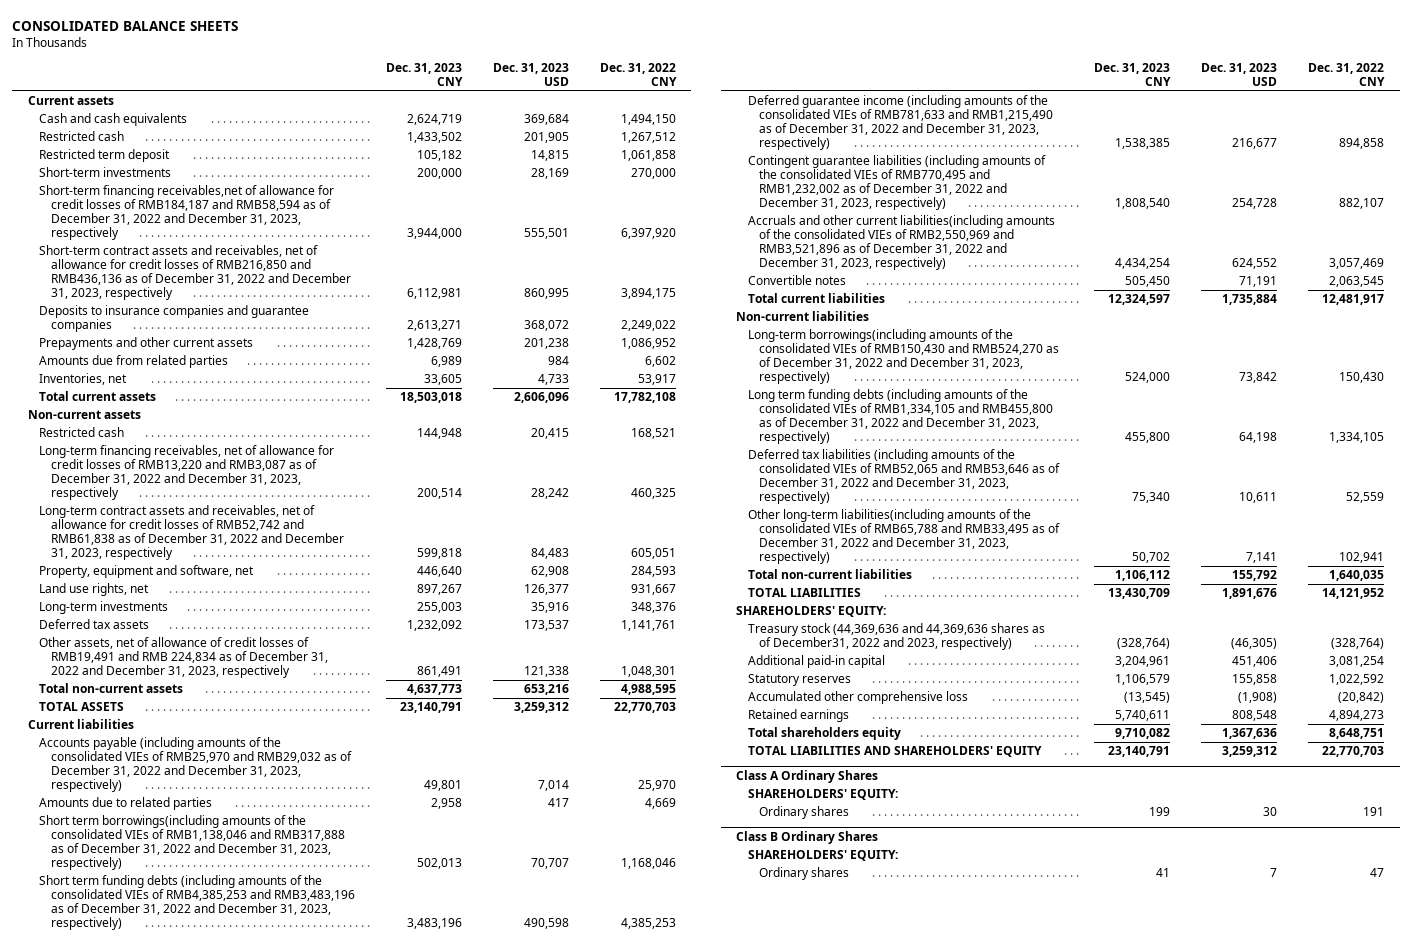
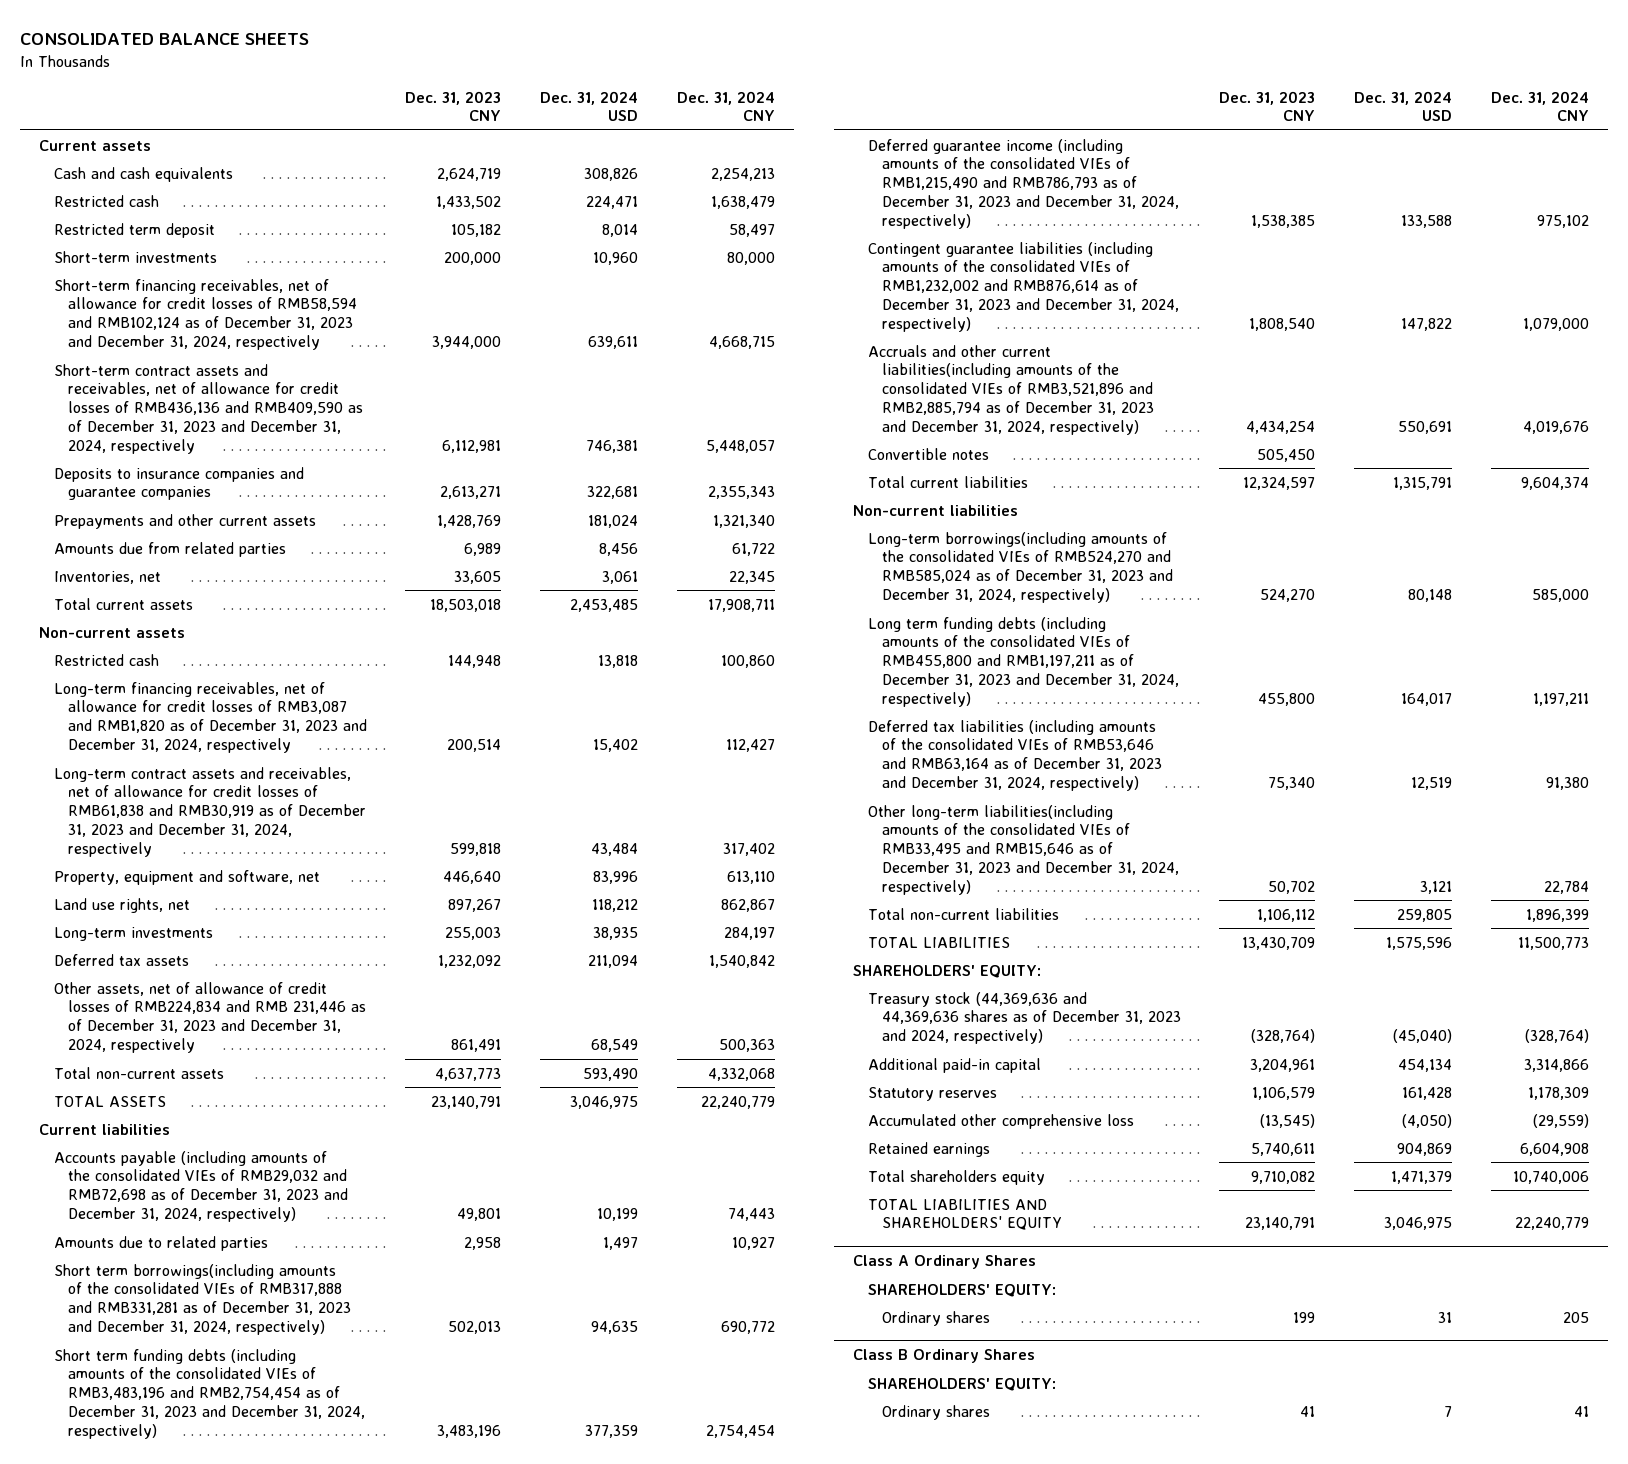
- | Dec. 31, 2023 CNY | Dec. 31, 2023 USD | Dec. 31, 2022 CNY
+ | Dec. 31, 2023 CNY | Dec. 31, 2024 USD | Dec. 31, 2024 CNY
- Short-term financing receivables,net of allowance for credit losses of RMB184,187 and RMB58,594 as of December 31, 2022 and December 31, 2023, respectively | 3,944,000 | 555,501 | 6,397,920
- Short-term contract assets and receivables, net of allowance for credit losses of RMB216,850 and RMB436,136 as of December 31, 2022 and December 31, 2023, respectively | 6,112,981 | 860,995 | 3,894,175
+ Short-term financing receivables, net of allowance for credit losses of RMB58,594 and RMB102,124 as of December 31, 2023 and December 31, 2024, respectively | 3,944,000 | 639,611 | 4,668,715
+ Short-term contract assets and receivables, net of allowance for credit losses of RMB436,136 and RMB409,590 as of December 31, 2023 and December 31, 2024, respectively | 6,112,981 | 746,381 | 5,448,057
- Long-term financing receivables, net of allowance for credit losses of RMB13,220 and RMB3,087 as of December 31, 2022 and December 31, 2023, respectively | 200,514 | 28,242 | 460,325
- Long-term contract assets and receivables, net of allowance for credit losses of RMB52,742 and RMB61,838 as of December 31, 2022 and December 31, 2023, respectively | 599,818 | 84,483 | 605,051
+ Long-term financing receivables, net of allowance for credit losses of RMB3,087 and RMB1,820 as of December 31, 2023 and December 31, 2024, respectively | 200,514 | 15,402 | 112,427
+ Long-term contract assets and receivables, net of allowance for credit losses of RMB61,838 and RMB30,919 as of December 31, 2023 and December 31, 2024, respectively | 599,818 | 43,484 | 317,402
- Other assets, net of allowance of credit losses of RMB19,491 and RMB 224,834 as of December 31, 2022 and December 31, 2023, respectively | 861,491 | 121,338 | 1,048,301
+ Other assets, net of allowance of credit losses of RMB224,834 and RMB 231,446 as of December 31, 2023 and December 31, 2024, respectively | 861,491 | 68,549 | 500,363
- Accounts payable (including amounts of the consolidated VIEs of RMB25,970 and RMB29,032 as of December 31, 2022 and December 31, 2023, respectively) | 49,801 | 7,014 | 25,970
+ Accounts payable (including amounts of the consolidated VIEs of RMB29,032 and RMB72,698 as of December 31, 2023 and December 31, 2024, respectively) | 49,801 | 10,199 | 74,443
- Short term borrowings(including amounts of the consolidated VIEs of RMB1,138,046 and RMB317,888 as of December 31, 2022 and December 31, 2023, respectively) | 502,013 | 70,707 | 1,168,046
- Short term funding debts (including amounts of the consolidated VIEs of RMB4,385,253 and RMB3,483,196 as of December 31, 2022 and December 31, 2023, respectively) | 3,483,196 | 490,598 | 4,385,253
- Deferred guarantee income (including amounts of the consolidated VIEs of RMB781,633 and RMB1,215,490 as of December 31, 2022 and December 31, 2023, respectively) | 1,538,385 | 216,677 | 894,858
- Contingent guarantee liabilities (including amounts of the consolidated VIEs of RMB770,495 and RMB1,232,002 as of December 31, 2022 and December 31, 2023, respectively) | 1,808,540 | 254,728 | 882,107
- Accruals and other current liabilities(including amounts of the consolidated VIEs of RMB2,550,969 and RMB3,521,896 as of December 31, 2022 and December 31, 2023, respectively) | 4,434,254 | 624,552 | 3,057,469
+ Short term borrowings(including amounts of the consolidated VIEs of RMB317,888 and RMB331,281 as of December 31, 2023 and December 31, 2024, respectively) | 502,013 | 94,635 | 690,772
+ Short term funding debts (including amounts of the consolidated VIEs of RMB3,483,196 and RMB2,754,454 as of December 31, 2023 and December 31, 2024, respectively) | 3,483,196 | 377,359 | 2,754,454
+ Deferred guarantee income (including amounts of the consolidated VIEs of RMB1,215,490 and RMB786,793 as of December 31, 2023 and December 31, 2024, respectively) | 1,538,385 | 133,588 | 975,102
+ Contingent guarantee liabilities (including amounts of the consolidated VIEs of RMB1,232,002 and RMB876,614 as of December 31, 2023 and December 31, 2024, respectively) | 1,808,540 | 147,822 | 1,079,000
+ Accruals and other current liabilities(including amounts of the consolidated VIEs of RMB3,521,896 and RMB2,885,794 as of December 31, 2023 and December 31, 2024, respectively) | 4,434,254 | 550,691 | 4,019,676
- Long-term borrowings(including amounts of the consolidated VIEs of RMB150,430 and RMB524,270 as of December 31, 2022 and December 31, 2023, respectively) | 524,000 | 73,842 | 150,430
- Long term funding debts (including amounts of the consolidated VIEs of RMB1,334,105 and RMB455,800 as of December 31, 2022 and December 31, 2023, respectively) | 455,800 | 64,198 | 1,334,105
- Deferred tax liabilities (including amounts of the consolidated VIEs of RMB52,065 and RMB53,646 as of December 31, 2022 and December 31, 2023, respectively) | 75,340 | 10,611 | 52,559
- Other long-term liabilities(including amounts of the consolidated VIEs of RMB65,788 and RMB33,495 as of December 31, 2022 and December 31, 2023, respectively) | 50,702 | 7,141 | 102,941
+ Long-term borrowings(including amounts of the consolidated VIEs of RMB524,270 and RMB585,024 as of December 31, 2023 and December 31, 2024, respectively) | 524,270 | 80,148 | 585,000
+ Long term funding debts (including amounts of the consolidated VIEs of RMB455,800 and RMB1,197,211 as of December 31, 2023 and December 31, 2024, respectively) | 455,800 | 164,017 | 1,197,211
+ Deferred tax liabilities (including amounts of the consolidated VIEs of RMB53,646 and RMB63,164 as of December 31, 2023 and December 31, 2024, respectively) | 75,340 | 12,519 | 91,380
+ Other long-term liabilities(including amounts of the consolidated VIEs of RMB33,495 and RMB15,646 as of December 31, 2023 and December 31, 2024, respectively) | 50,702 | 3,121 | 22,784
- Treasury stock (44,369,636 and 44,369,636 shares as of December31, 2022 and 2023, respectively) | (328,764) | (46,305) | (328,764)
+ Treasury stock (44,369,636 and 44,369,636 shares as of December 31, 2023 and 2024, respectively) | (328,764) | (45,040) | (328,764)

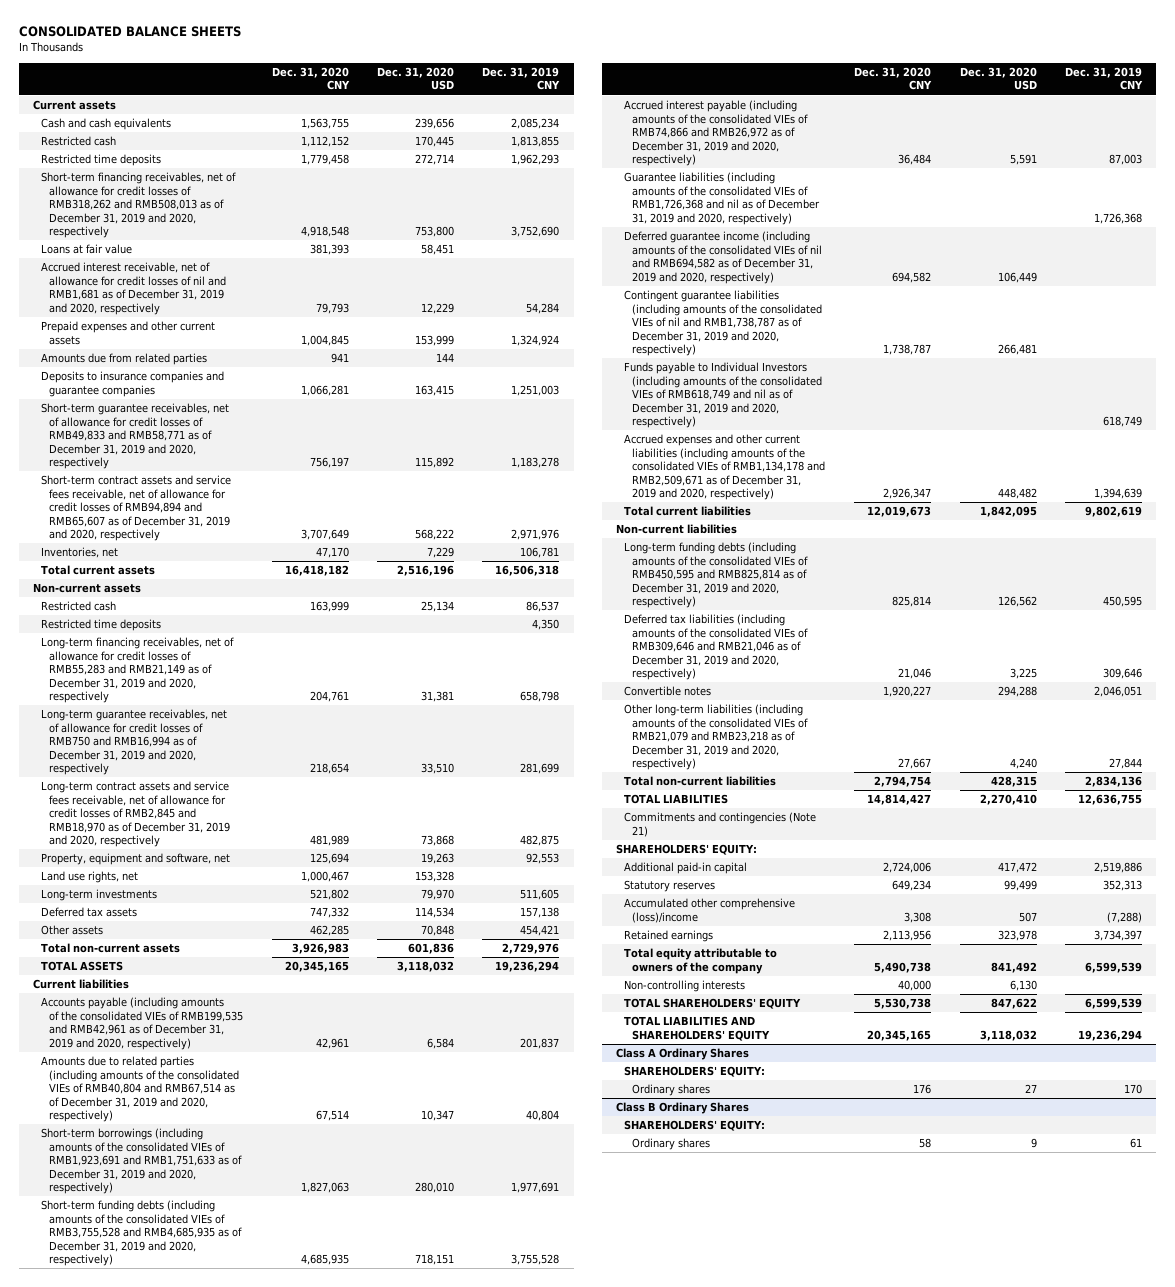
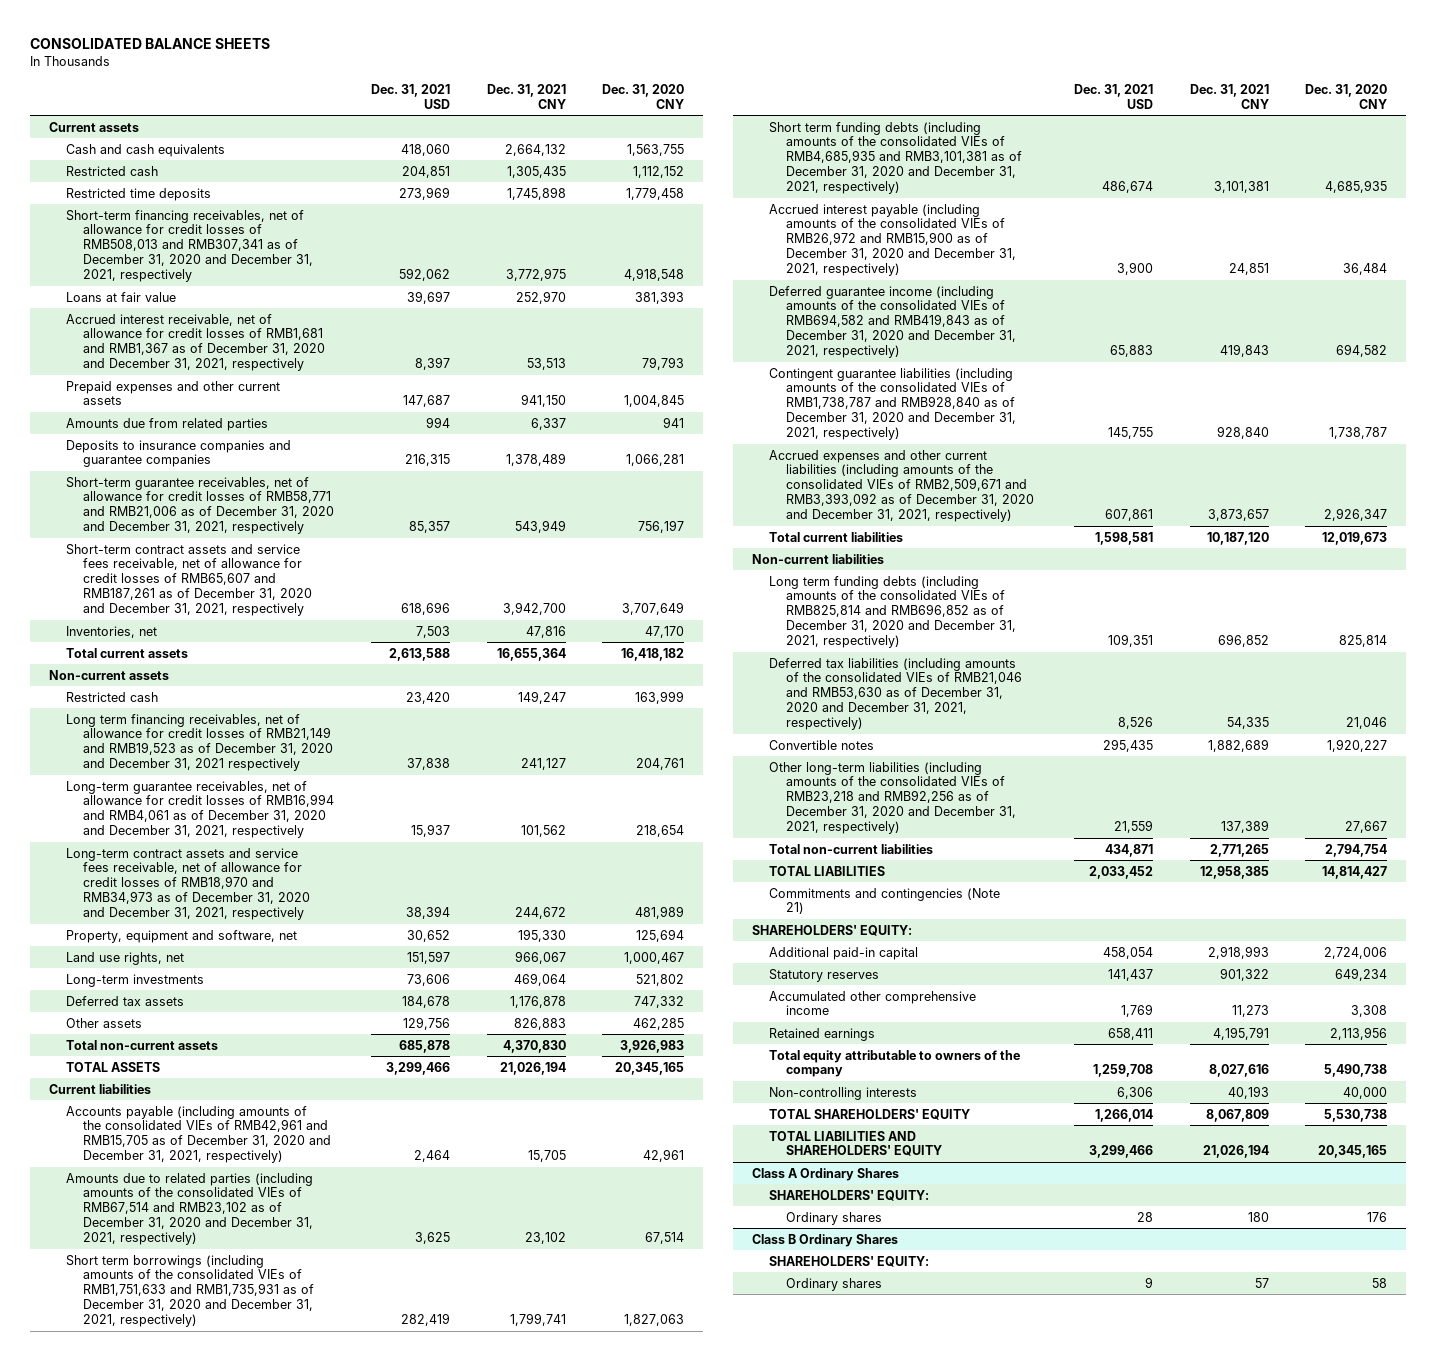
- | Dec. 31, 2020 CNY | Dec. 31, 2020 USD | Dec. 31, 2019 CNY
+ | Dec. 31, 2021 USD | Dec. 31, 2021 CNY | Dec. 31, 2020 CNY
- Short-term financing receivables, net of allowance for credit losses of RMB318,262 and RMB508,013 as of December 31, 2019 and 2020, respectively | 4,918,548 | 753,800 | 3,752,690
+ Short-term financing receivables, net of allowance for credit losses of RMB508,013 and RMB307,341 as of December 31, 2020 and December 31, 2021, respectively | 592,062 | 3,772,975 | 4,918,548
- Accrued interest receivable, net of allowance for credit losses of nil and RMB1,681 as of December 31, 2019 and 2020, respectively | 79,793 | 12,229 | 54,284
+ Accrued interest receivable, net of allowance for credit losses of RMB1,681 and RMB1,367 as of December 31, 2020 and December 31, 2021, respectively | 8,397 | 53,513 | 79,793
- Short-term guarantee receivables, net of allowance for credit losses of RMB49,833 and RMB58,771 as of December 31, 2019 and 2020, respectively | 756,197 | 115,892 | 1,183,278
- Short-term contract assets and service fees receivable, net of allowance for credit losses of RMB94,894 and RMB65,607 as of December 31, 2019 and 2020, respectively | 3,707,649 | 568,222 | 2,971,976
+ Short-term guarantee receivables, net of allowance for credit losses of RMB58,771 and RMB21,006 as of December 31, 2020 and December 31, 2021, respectively | 85,357 | 543,949 | 756,197
+ Short-term contract assets and service fees receivable, net of allowance for credit losses of RMB65,607 and RMB187,261 as of December 31, 2020 and December 31, 2021, respectively | 618,696 | 3,942,700 | 3,707,649
- Restricted time deposits | | | 4,350
- Long-term financing receivables, net of allowance for credit losses of RMB55,283 and RMB21,149 as of December 31, 2019 and 2020, respectively | 204,761 | 31,381 | 658,798
- Long-term guarantee receivables, net of allowance for credit losses of RMB750 and RMB16,994 as of December 31, 2019 and 2020, respectively | 218,654 | 33,510 | 281,699
- Long-term contract assets and service fees receivable, net of allowance for credit losses of RMB2,845 and RMB18,970 as of December 31, 2019 and 2020, respectively | 481,989 | 73,868 | 482,875
+ Long term financing receivables, net of allowance for credit losses of RMB21,149 and RMB19,523 as of December 31, 2020 and December 31, 2021 respectively | 37,838 | 241,127 | 204,761
+ Long-term guarantee receivables, net of allowance for credit losses of RMB16,994 and RMB4,061 as of December 31, 2020 and December 31, 2021, respectively | 15,937 | 101,562 | 218,654
+ Long-term contract assets and service fees receivable, net of allowance for credit losses of RMB18,970 and RMB34,973 as of December 31, 2020 and December 31, 2021, respectively | 38,394 | 244,672 | 481,989
- Accounts payable (including amounts of the consolidated VIEs of RMB199,535 and RMB42,961 as of December 31, 2019 and 2020, respectively) | 42,961 | 6,584 | 201,837
- Amounts due to related parties (including amounts of the consolidated VIEs of RMB40,804 and RMB67,514 as of December 31, 2019 and 2020, respectively) | 67,514 | 10,347 | 40,804
- Short-term borrowings (including amounts of the consolidated VIEs of RMB1,923,691 and RMB1,751,633 as of December 31, 2019 and 2020, respectively) | 1,827,063 | 280,010 | 1,977,691
- Short-term funding debts (including amounts of the consolidated VIEs of RMB3,755,528 and RMB4,685,935 as of December 31, 2019 and 2020, respectively) | 4,685,935 | 718,151 | 3,755,528
- Accrued interest payable (including amounts of the consolidated VIEs of RMB74,866 and RMB26,972 as of December 31, 2019 and 2020, respectively) | 36,484 | 5,591 | 87,003
- Guarantee liabilities (including amounts of the consolidated VIEs of RMB1,726,368 and nil as of December 31, 2019 and 2020, respectively) | | | 1,726,368
- Deferred guarantee income (including amounts of the consolidated VIEs of nil and RMB694,582 as of December 31, 2019 and 2020, respectively) | 694,582 | 106,449 |
- Contingent guarantee liabilities (including amounts of the consolidated VIEs of nil and RMB1,738,787 as of December 31, 2019 and 2020, respectively) | 1,738,787 | 266,481 |
- Funds payable to Individual Investors (including amounts of the consolidated VIEs of RMB618,749 and nil as of December 31, 2019 and 2020, respectively) | | | 618,749
- Accrued expenses and other current liabilities (including amounts of the consolidated VIEs of RMB1,134,178 and RMB2,509,671 as of December 31, 2019 and 2020, respectively) | 2,926,347 | 448,482 | 1,394,639
+ Accounts payable (including amounts of the consolidated VIEs of RMB42,961 and RMB15,705 as of December 31, 2020 and December 31, 2021, respectively) | 2,464 | 15,705 | 42,961
+ Amounts due to related parties (including amounts of the consolidated VIEs of RMB67,514 and RMB23,102 as of December 31, 2020 and December 31, 2021, respectively) | 3,625 | 23,102 | 67,514
+ Short term borrowings (including amounts of the consolidated VIEs of RMB1,751,633 and RMB1,735,931 as of December 31, 2020 and December 31, 2021, respectively) | 282,419 | 1,799,741 | 1,827,063
+ Short term funding debts (including amounts of the consolidated VIEs of RMB4,685,935 and RMB3,101,381 as of December 31, 2020 and December 31, 2021, respectively) | 486,674 | 3,101,381 | 4,685,935
+ Accrued interest payable (including amounts of the consolidated VIEs of RMB26,972 and RMB15,900 as of December 31, 2020 and December 31, 2021, respectively) | 3,900 | 24,851 | 36,484
+ Deferred guarantee income (including amounts of the consolidated VIEs of RMB694,582 and RMB419,843 as of December 31, 2020 and December 31, 2021, respectively) | 65,883 | 419,843 | 694,582
+ Contingent guarantee liabilities (including amounts of the consolidated VIEs of RMB1,738,787 and RMB928,840 as of December 31, 2020 and December 31, 2021, respectively) | 145,755 | 928,840 | 1,738,787
+ Accrued expenses and other current liabilities (including amounts of the consolidated VIEs of RMB2,509,671 and RMB3,393,092 as of December 31, 2020 and December 31, 2021, respectively) | 607,861 | 3,873,657 | 2,926,347
- Long-term funding debts (including amounts of the consolidated VIEs of RMB450,595 and RMB825,814 as of December 31, 2019 and 2020, respectively) | 825,814 | 126,562 | 450,595
- Deferred tax liabilities (including amounts of the consolidated VIEs of RMB309,646 and RMB21,046 as of December 31, 2019 and 2020, respectively) | 21,046 | 3,225 | 309,646
+ Long term funding debts (including amounts of the consolidated VIEs of RMB825,814 and RMB696,852 as of December 31, 2020 and December 31, 2021, respectively) | 109,351 | 696,852 | 825,814
+ Deferred tax liabilities (including amounts of the consolidated VIEs of RMB21,046 and RMB53,630 as of December 31, 2020 and December 31, 2021, respectively) | 8,526 | 54,335 | 21,046
- Other long-term liabilities (including amounts of the consolidated VIEs of RMB21,079 and RMB23,218 as of December 31, 2019 and 2020, respectively) | 27,667 | 4,240 | 27,844
+ Other long-term liabilities (including amounts of the consolidated VIEs of RMB23,218 and RMB92,256 as of December 31, 2020 and December 31, 2021, respectively) | 21,559 | 137,389 | 27,667
- Accumulated other comprehensive (loss)/income | 3,308 | 507 | (7,288)
+ Accumulated other comprehensive income | 1,769 | 11,273 | 3,308

